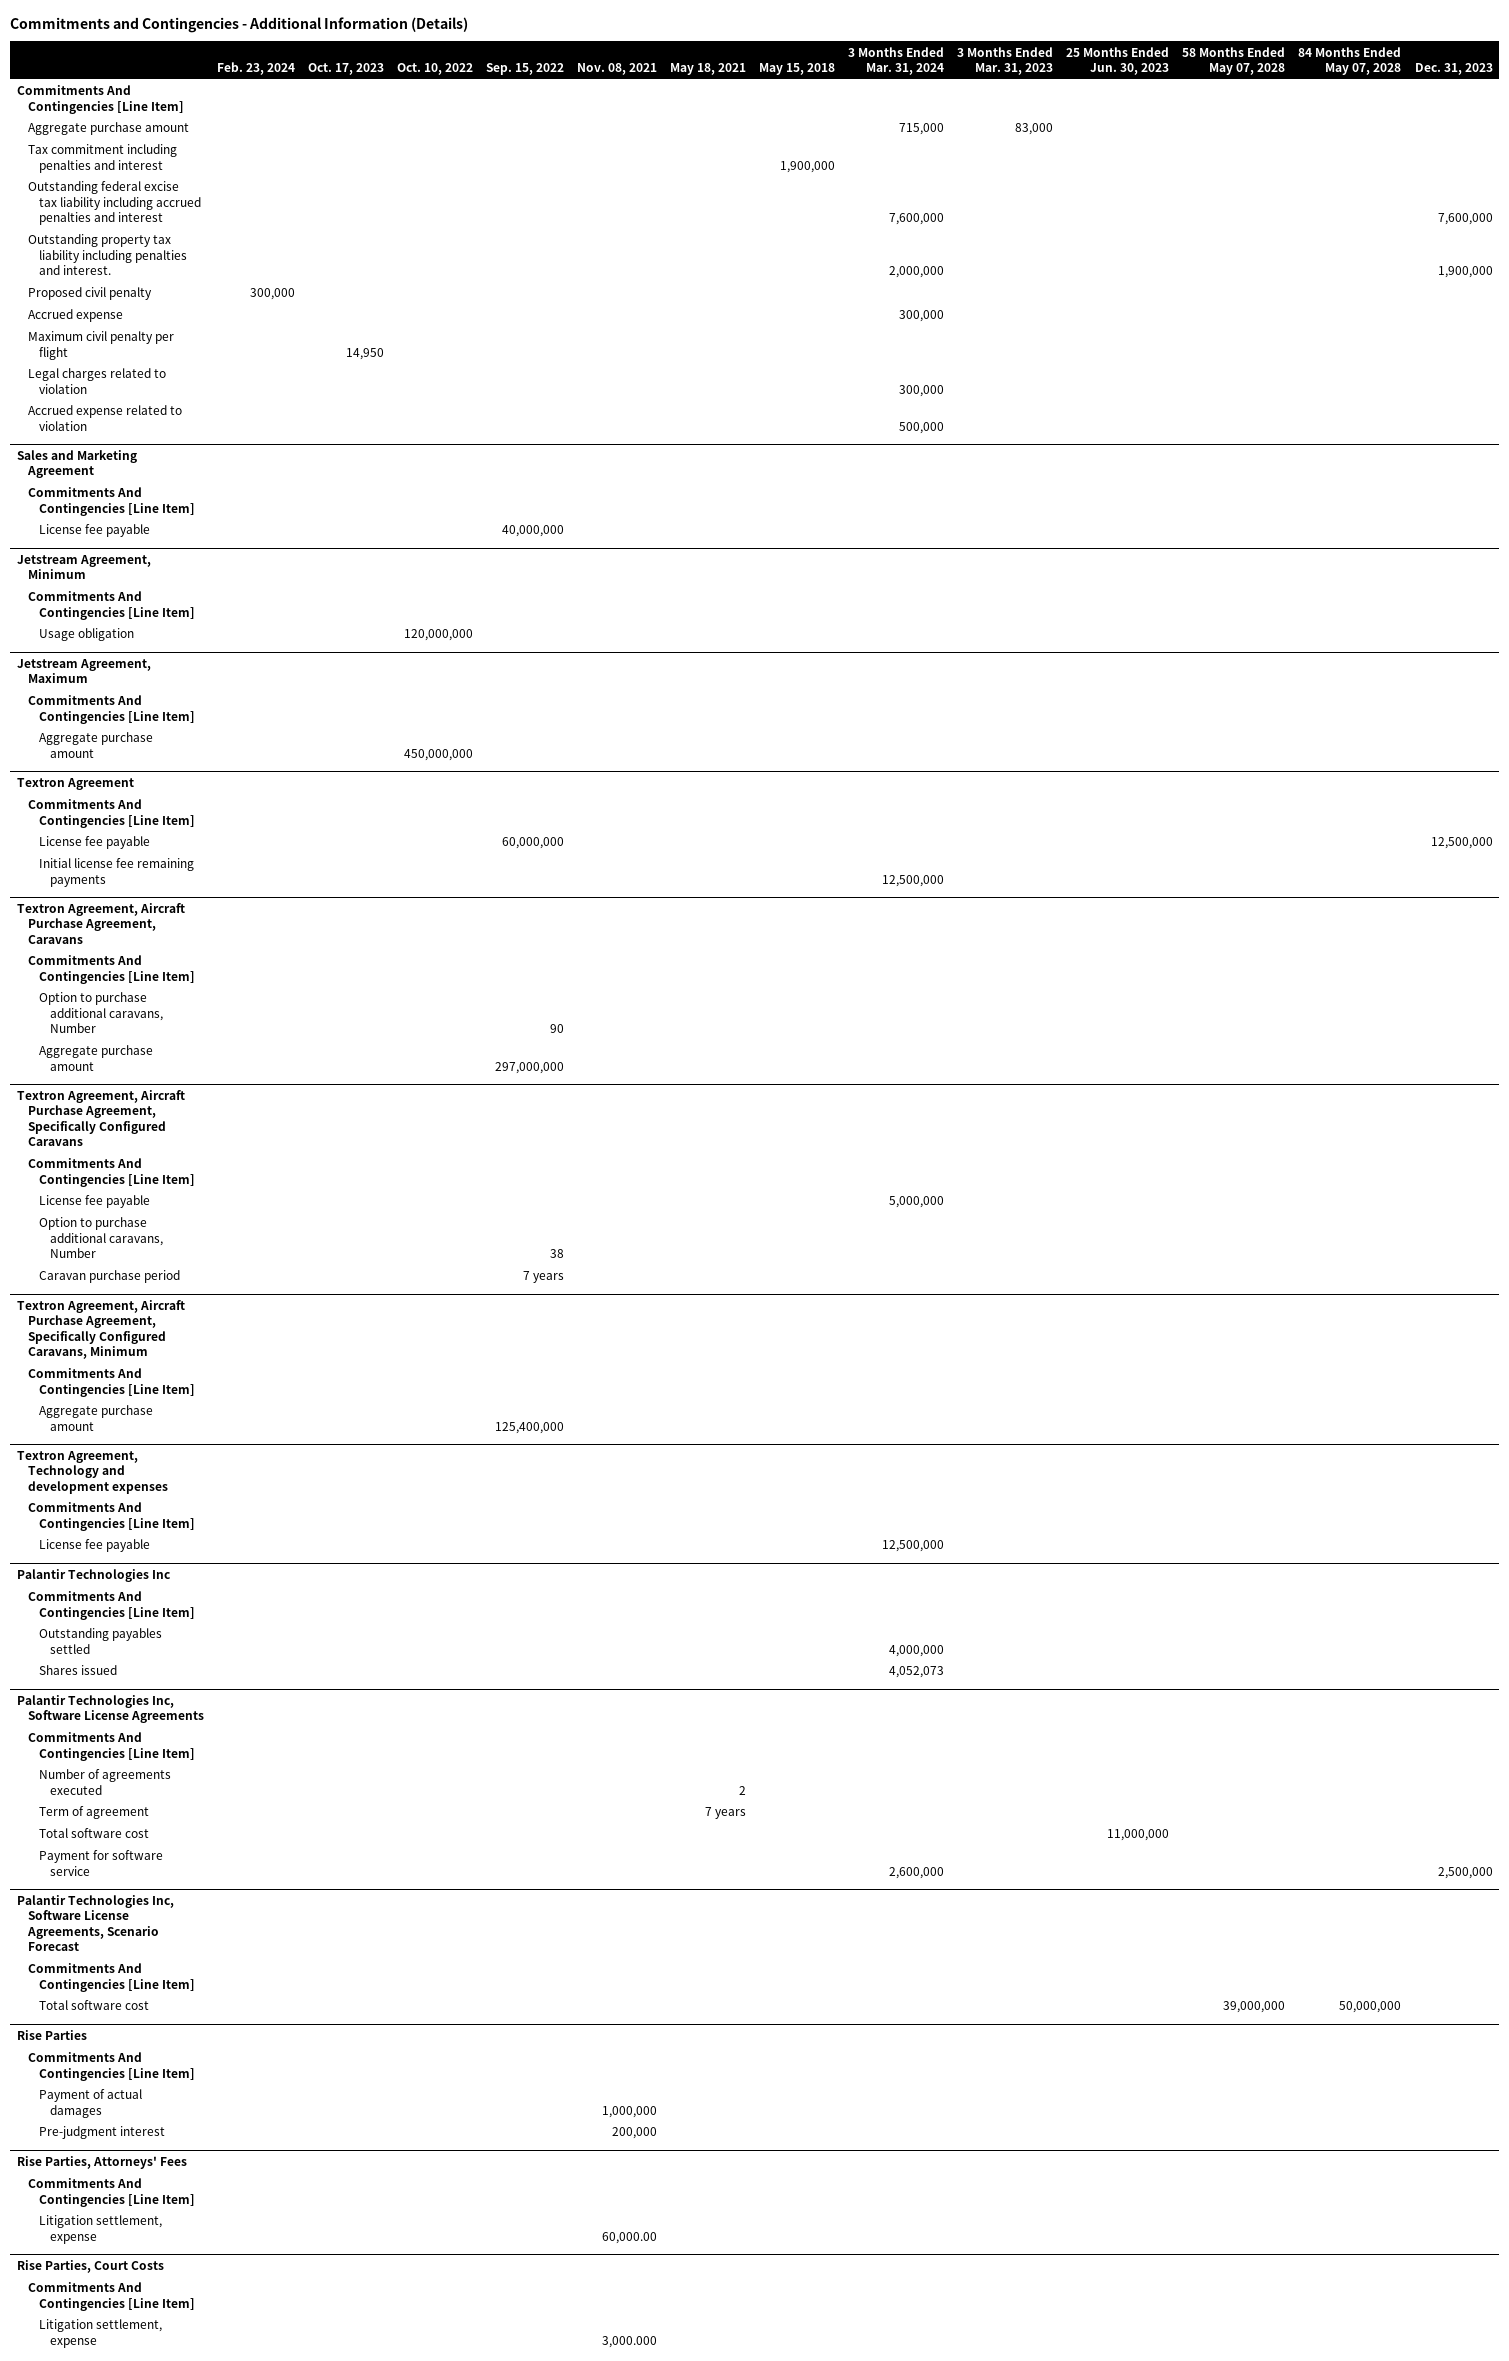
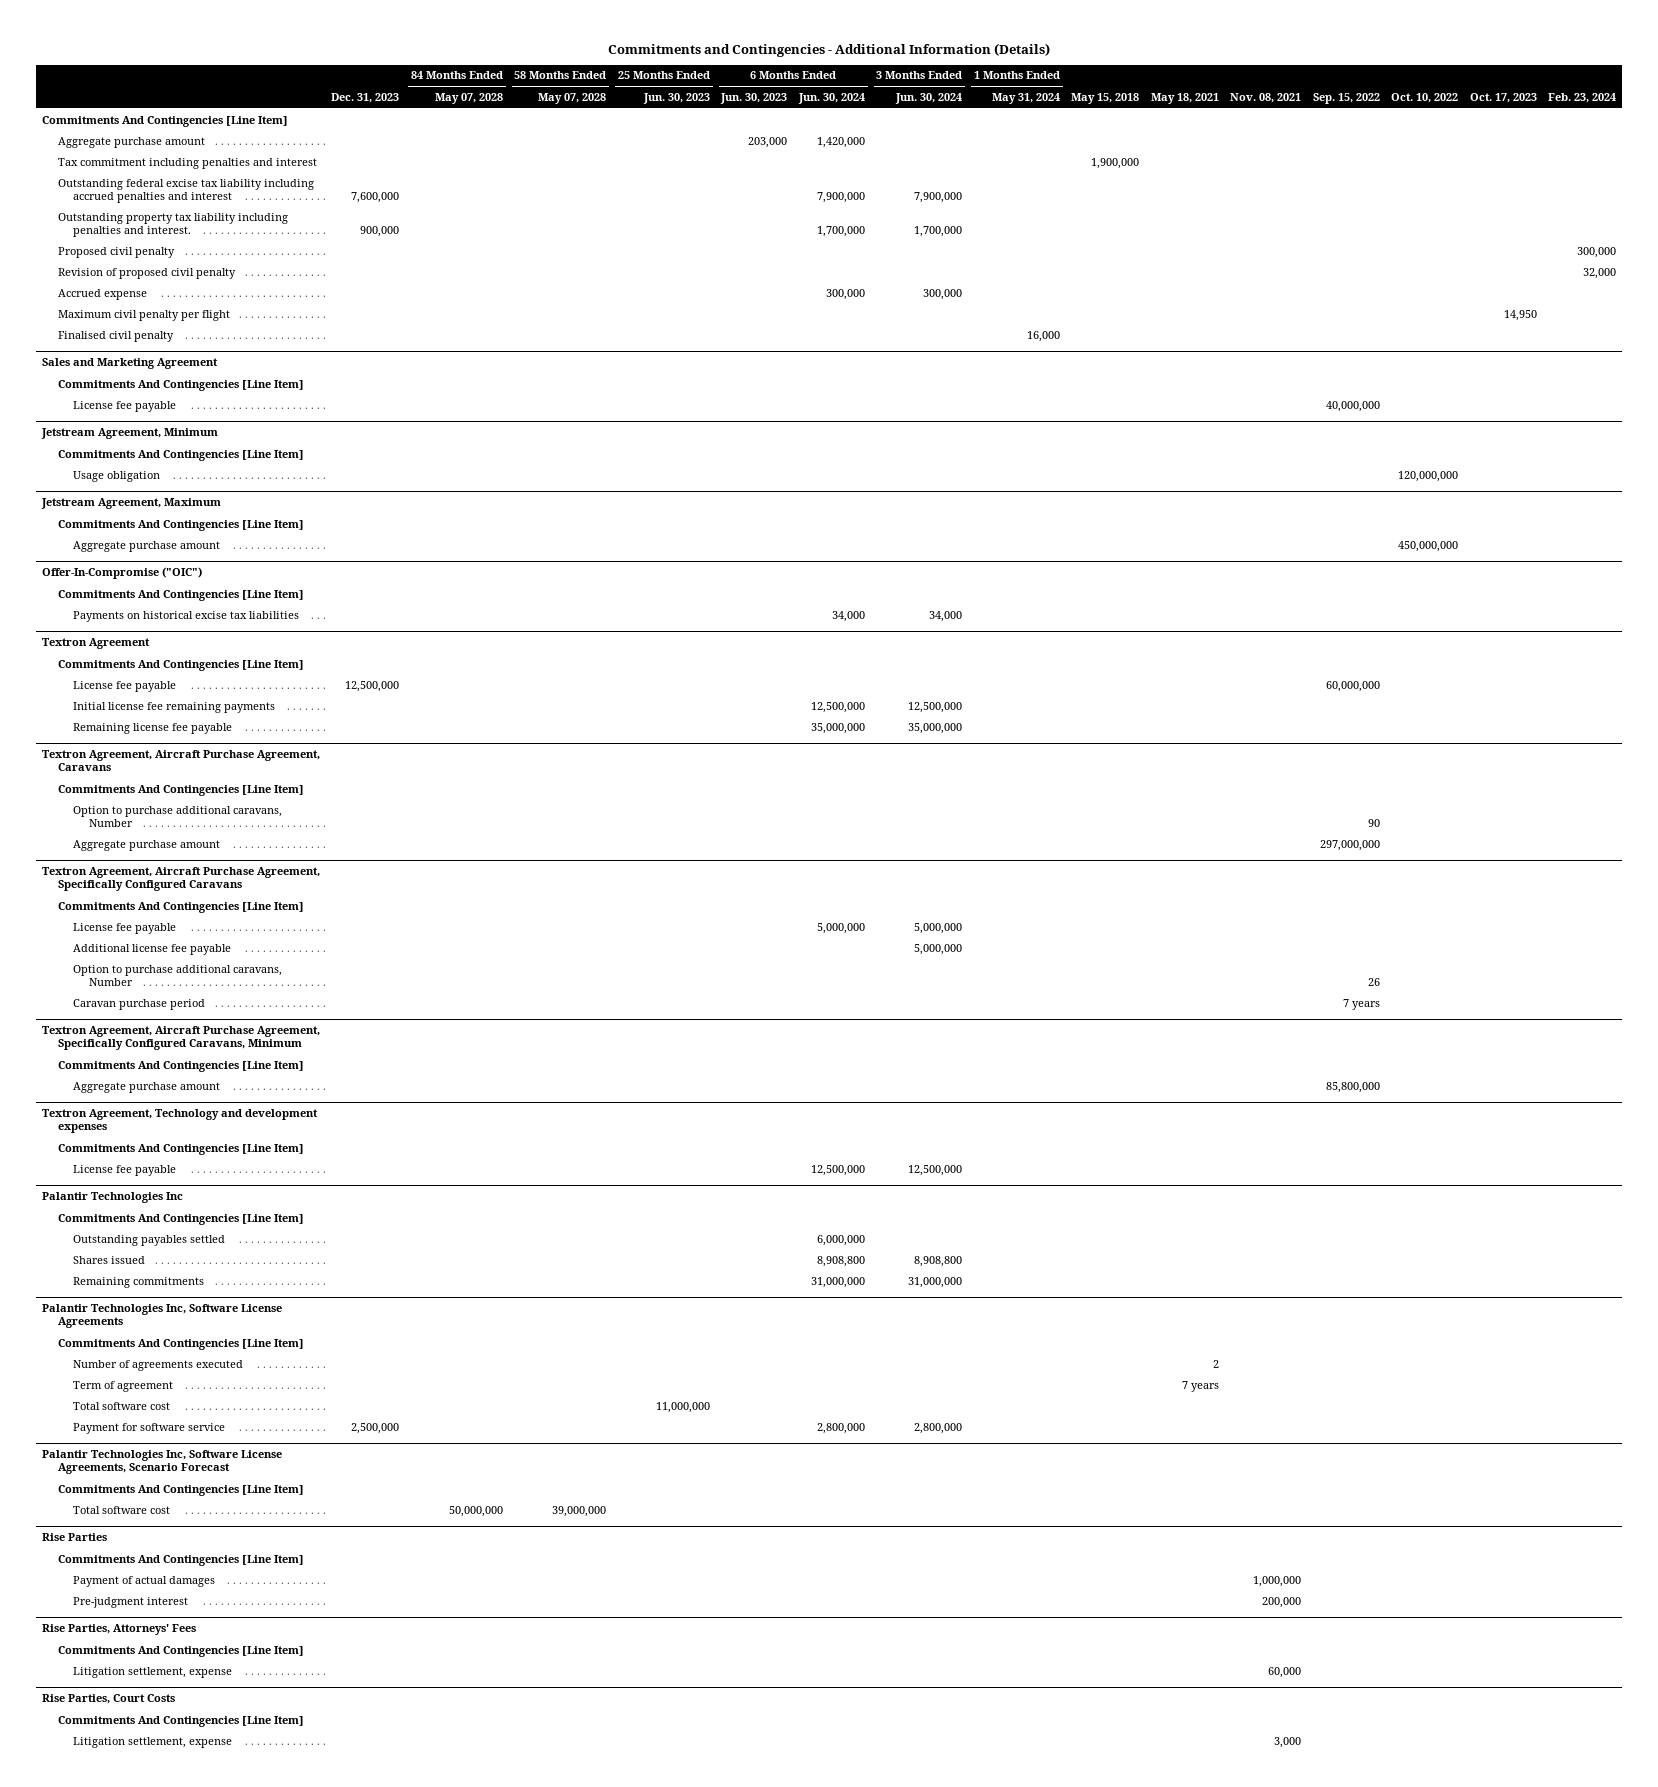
- | Feb. 23, 2024 | Oct. 17, 2023 | Oct. 10, 2022 | Sep. 15, 2022 | Nov. 08, 2021 | May 18, 2021 | May 15, 2018 | 3 Months Ended Mar. 31, 2024 | 3 Months Ended Mar. 31, 2023 | 25 Months Ended Jun. 30, 2023 | 58 Months Ended May 07, 2028 | 84 Months Ended May 07, 2028 | Dec. 31, 2023
+ | Dec. 31, 2023 | 84 Months Ended May 07, 2028 | 58 Months Ended May 07, 2028 | 25 Months Ended Jun. 30, 2023 | 6 Months Ended Jun. 30, 2023 | 6 Months Ended Jun. 30, 2024 | 3 Months Ended Jun. 30, 2024 | 1 Months Ended May 31, 2024 | May 15, 2018 | May 18, 2021 | Nov. 08, 2021 | Sep. 15, 2022 | Oct. 10, 2022 | Oct. 17, 2023 | Feb. 23, 2024
- Outstanding property tax liability including penalties and interest. | | | | | | | | 2,000,000 | | | | | 1,900,000
+ Outstanding property tax liability including penalties and interest. | 900,000 | | | | | 1,700,000 | 1,700,000 | | | | | | | |
+ Revision of proposed civil penalty | | | | | | | | | | | | | | | 32,000
- Legal charges related to violation | | | | | | | | 300,000 | | | | |
- Accrued expense related to violation | | | | | | | | 500,000 | | | | |
+ Finalised civil penalty | | | | | | | | 16,000 | | | | | | |
+ Offer-In-Compromise ("OIC")
+ Commitments And Contingencies [Line Item]
+ Payments on historical excise tax liabilities | | | | | | 34,000 | 34,000 | | | | | | | |
@ Textron Agreement
+ Remaining license fee payable | | | | | | 35,000,000 | 35,000,000 | | | | | | | |
@ Textron Agreement, Aircraft Purchase Agreement, Specifically Configured Caravans
- Option to purchase additional caravans, Number | | | | 38 | | | | | | | | |
+ Additional license fee payable | | | | | | | 5,000,000 | | | | | | | |
+ Option to purchase additional caravans, Number | | | | | | | | | | | | 26 | | |
@ Textron Agreement, Aircraft Purchase Agreement, Specifically Configured Caravans, Minimum
- Aggregate purchase amount | | | | 125,400,000 | | | | | | | | |
+ Aggregate purchase amount | | | | | | | | | | | | 85,800,000 | | |
@ Palantir Technologies Inc
+ Remaining commitments | | | | | | 31,000,000 | 31,000,000 | | | | | | | |
@ Rise Parties, Attorneys' Fees
- Litigation settlement, expense | | | | | 60,000.00 | | | | | | | |
+ Litigation settlement, expense | | | | | | | | | | | 60,000 | | | |
@ Rise Parties, Court Costs
- Litigation settlement, expense | | | | | 3,000.000 | | | | | | | |
+ Litigation settlement, expense | | | | | | | | | | | 3,000 | | | |

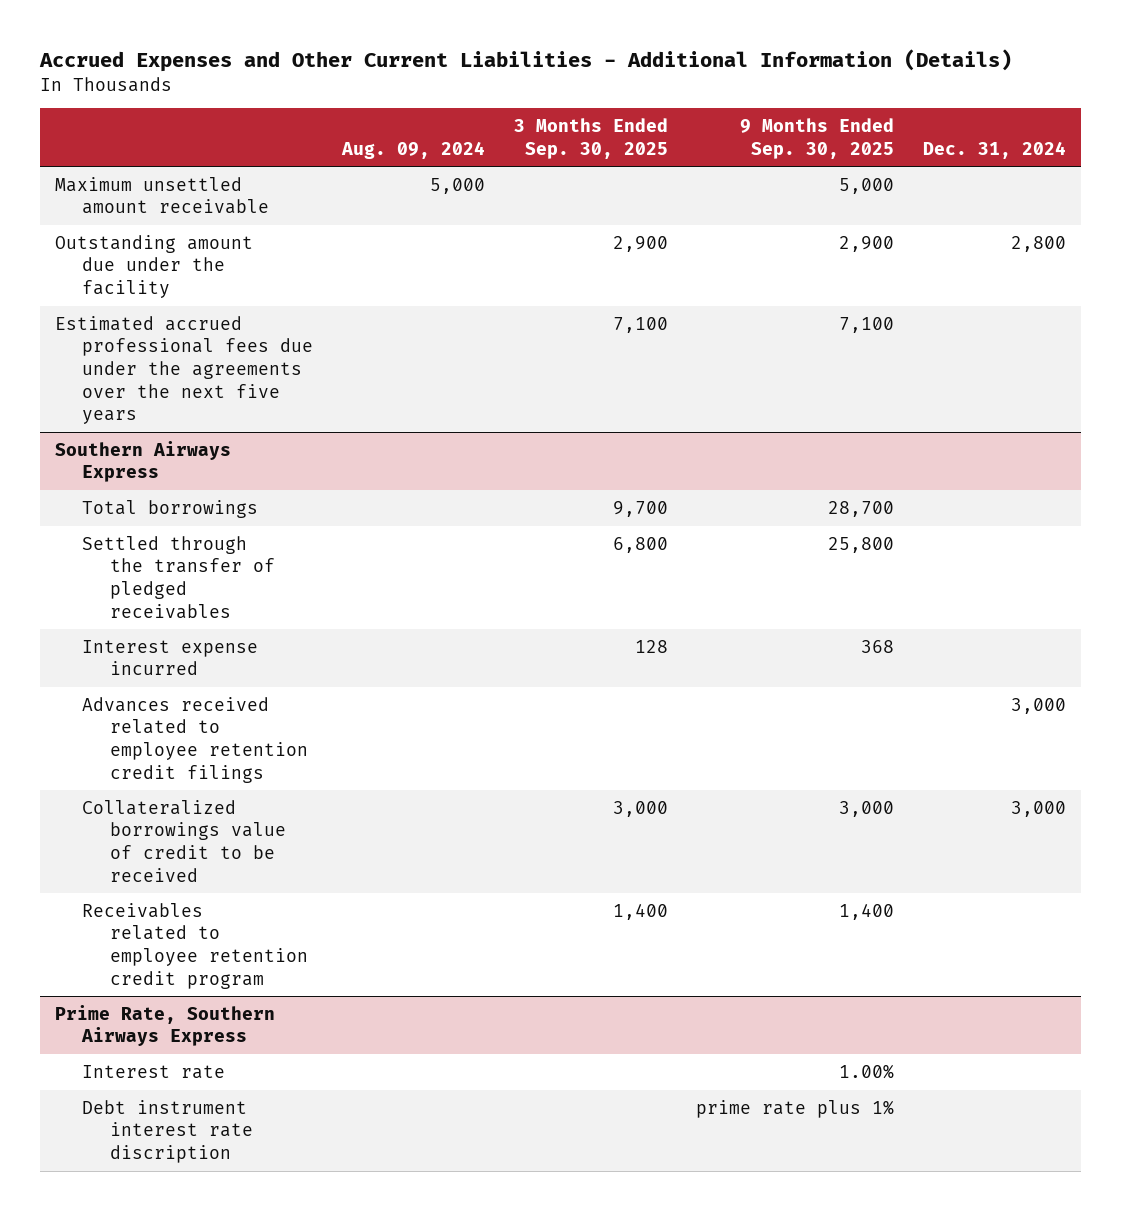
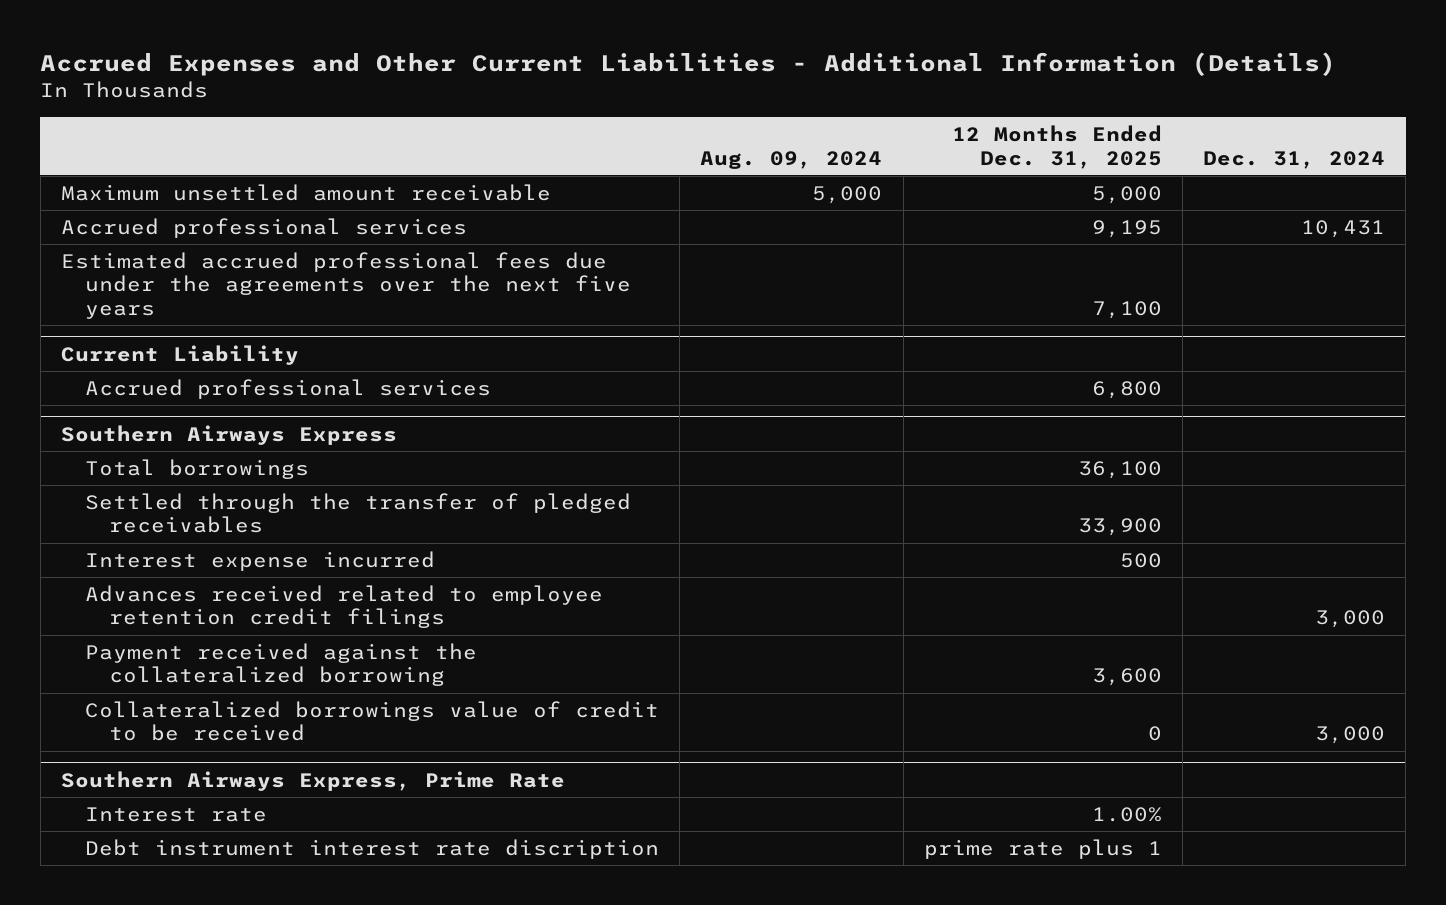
- | Aug. 09, 2024 | 3 Months Ended Sep. 30, 2025 | 9 Months Ended Sep. 30, 2025 | Dec. 31, 2024
+ | Aug. 09, 2024 | 12 Months Ended Dec. 31, 2025 | Dec. 31, 2024
- Outstanding amount due under the facility | | 2,900 | 2,900 | 2,800
+ Accrued professional services | | 9,195 | 10,431
+ Current Liability
+ Accrued professional services | | 6,800 |
@ Southern Airways Express
+ Payment received against the collateralized borrowing | | 3,600 |
- Receivables related to employee retention credit program | | 1,400 | 1,400 |
- Prime Rate, Southern Airways Express
+ Southern Airways Express, Prime Rate

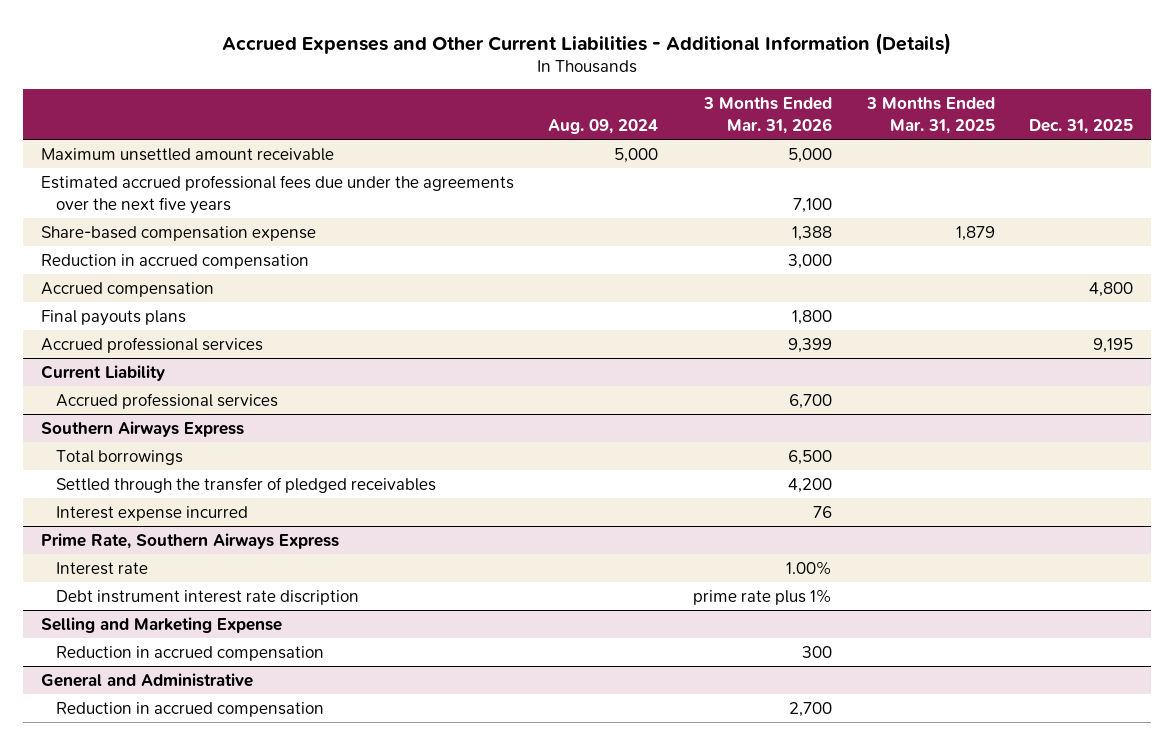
- | Aug. 09, 2024 | 12 Months Ended Dec. 31, 2025 | Dec. 31, 2024
+ | Aug. 09, 2024 | 3 Months Ended Mar. 31, 2026 | 3 Months Ended Mar. 31, 2025 | Dec. 31, 2025
+ Share-based compensation expense | | 1,388 | 1,879 |
+ Reduction in accrued compensation | | 3,000 | |
+ Accrued compensation | | | | 4,800
+ Final payouts plans | | 1,800 | |
moved down: Accrued professional services | | 9,399 | | 9,195
@ Southern Airways Express
- Advances received related to employee retention credit filings | | | 3,000
- Payment received against the collateralized borrowing | | 3,600 |
- Collateralized borrowings value of credit to be received | | 0 | 3,000
- Southern Airways Express, Prime Rate
+ Prime Rate, Southern Airways Express
+ Selling and Marketing Expense
+ Reduction in accrued compensation | | 300 | |
+ General and Administrative
+ Reduction in accrued compensation | | 2,700 | |

